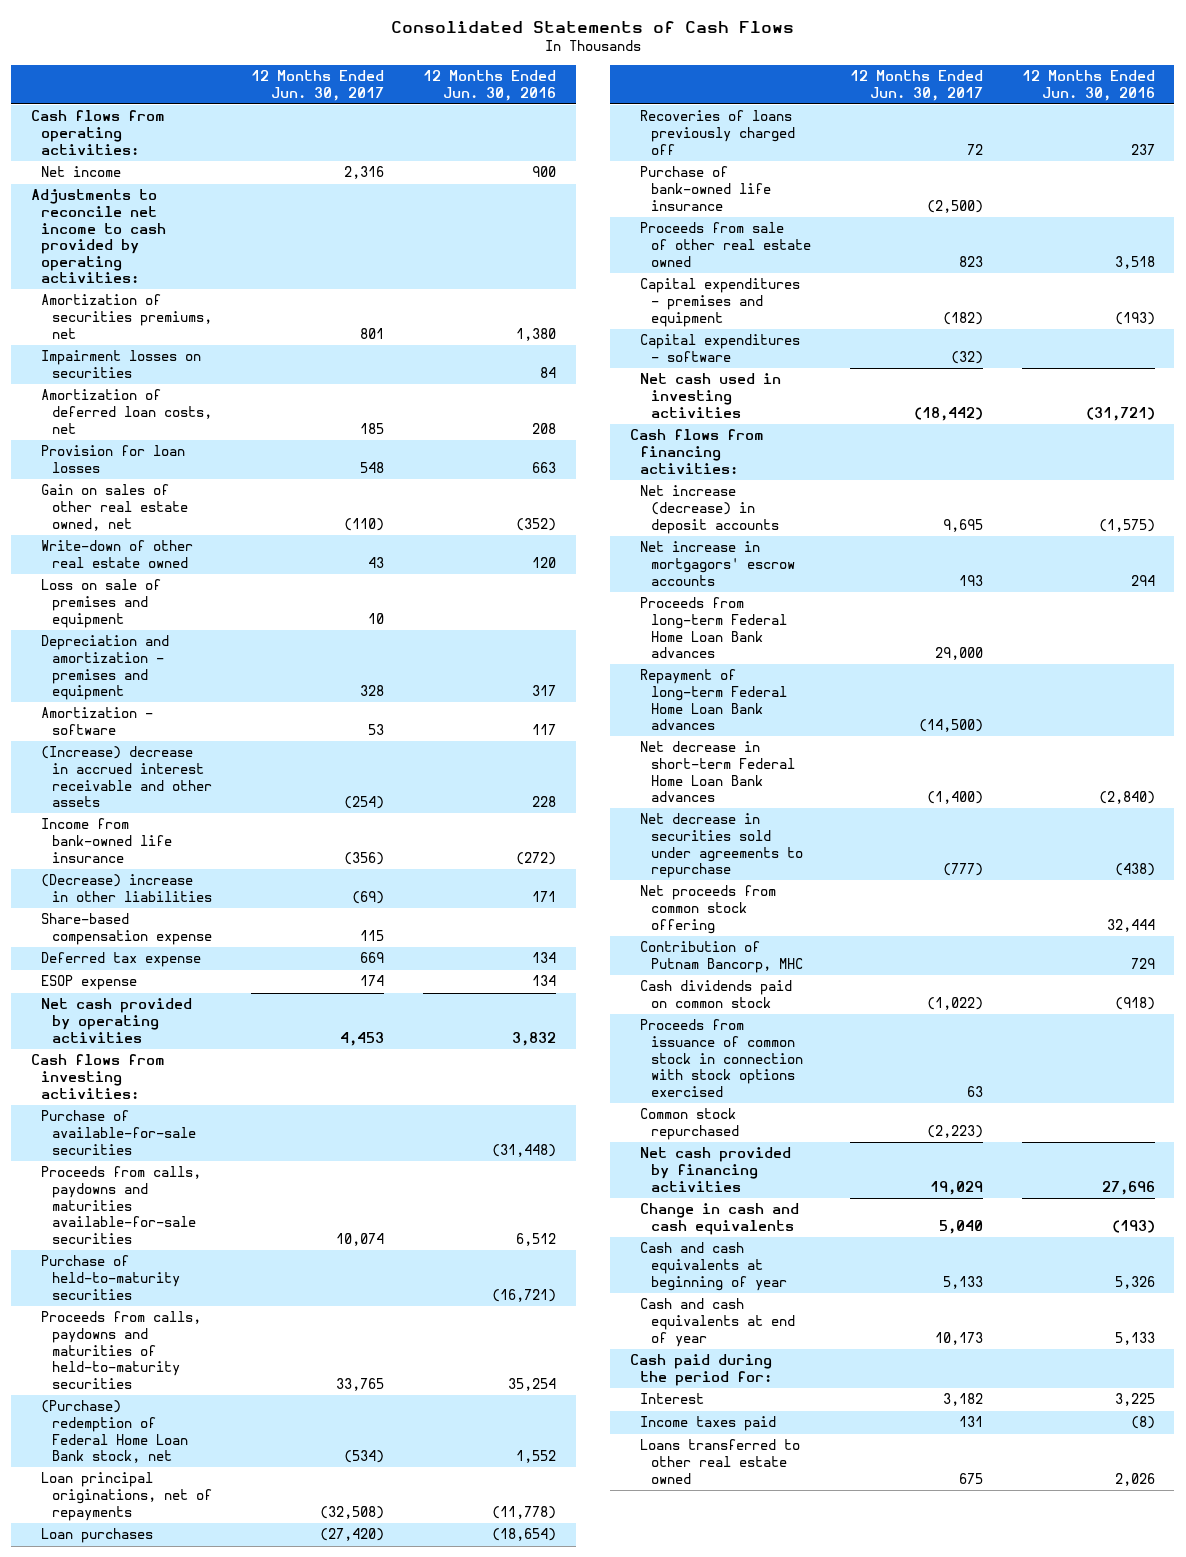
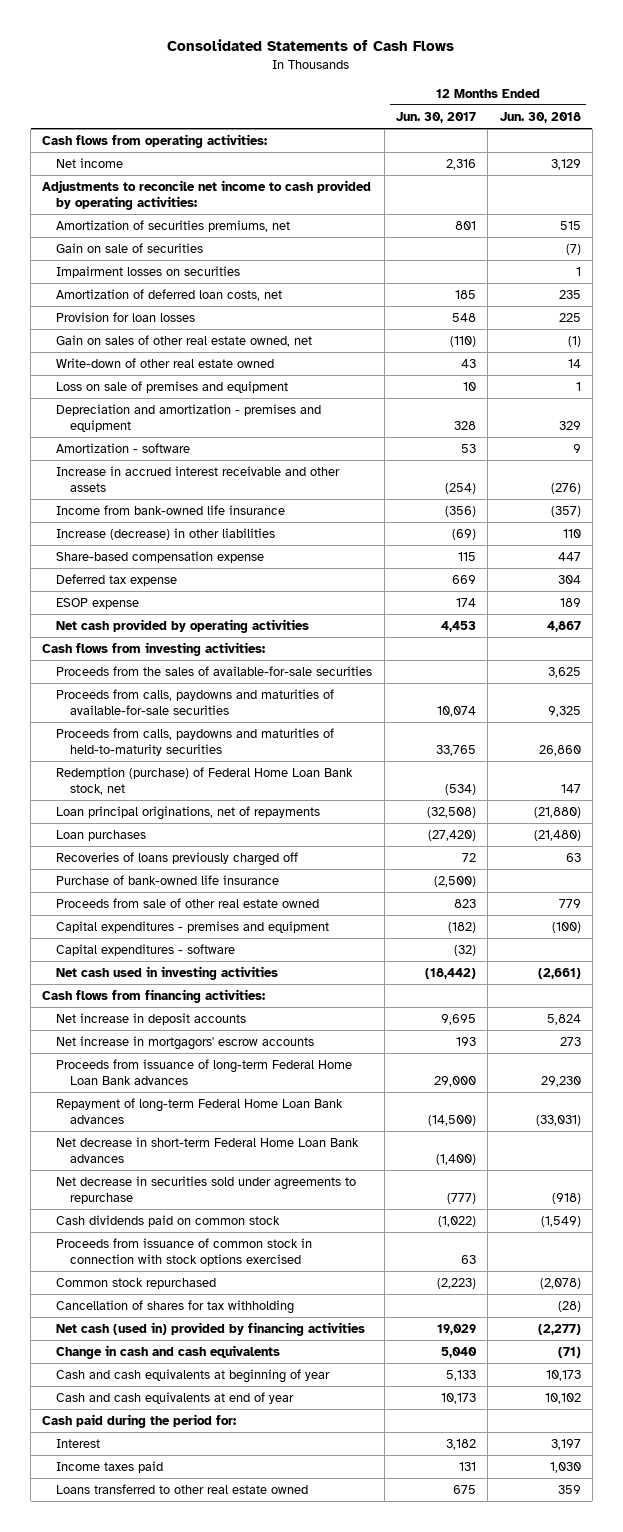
- | 12 Months Ended Jun. 30, 2017 | 12 Months Ended Jun. 30, 2016
+ | 12 Months Ended Jun. 30, 2017 | 12 Months Ended Jun. 30, 2018
+ Gain on sale of securities | | (7)
- (Increase) decrease in accrued interest receivable and other assets | (254) | 228
+ Increase in accrued interest receivable and other assets | (254) | (276)
- (Decrease) increase in other liabilities | (69) | 171
+ Increase (decrease) in other liabilities | (69) | 110
- Purchase of available-for-sale securities | | (31,448)
- Proceeds from calls, paydowns and maturities available-for-sale securities | 10,074 | 6,512
- Purchase of held-to-maturity securities | | (16,721)
+ Proceeds from the sales of available-for-sale securities | | 3,625
+ Proceeds from calls, paydowns and maturities of available-for-sale securities | 10,074 | 9,325
- (Purchase) redemption of Federal Home Loan Bank stock, net | (534) | 1,552
+ Redemption (purchase) of Federal Home Loan Bank stock, net | (534) | 147
- Net increase (decrease) in deposit accounts | 9,695 | (1,575)
+ Net increase in deposit accounts | 9,695 | 5,824
- Proceeds from long-term Federal Home Loan Bank advances | 29,000 |
+ Proceeds from issuance of long-term Federal Home Loan Bank advances | 29,000 | 29,230
- Net proceeds from common stock offering | | 32,444
- Contribution of Putnam Bancorp, MHC | | 729
- Net cash provided by financing activities | 19,029 | 27,696
+ Cancellation of shares for tax withholding | | (28)
+ Net cash (used in) provided by financing activities | 19,029 | (2,277)

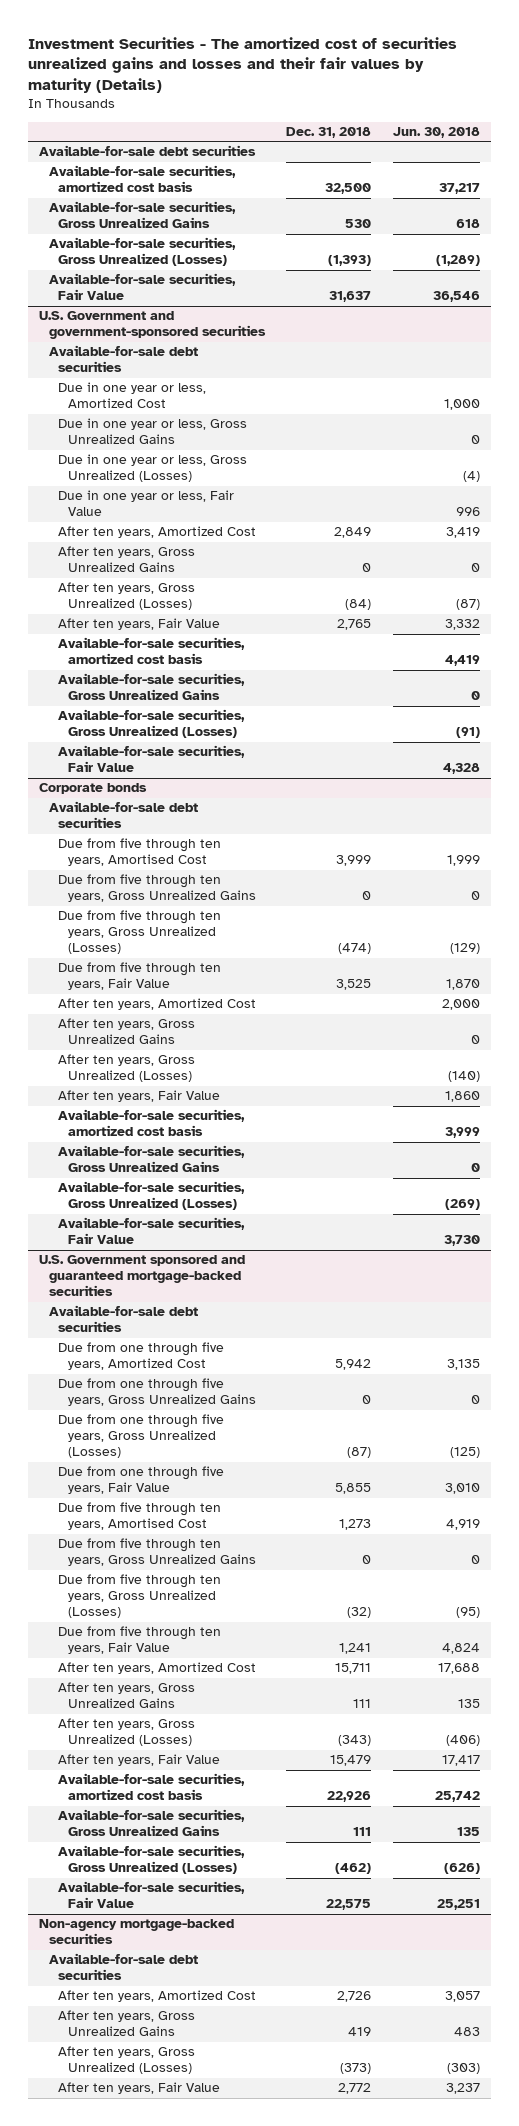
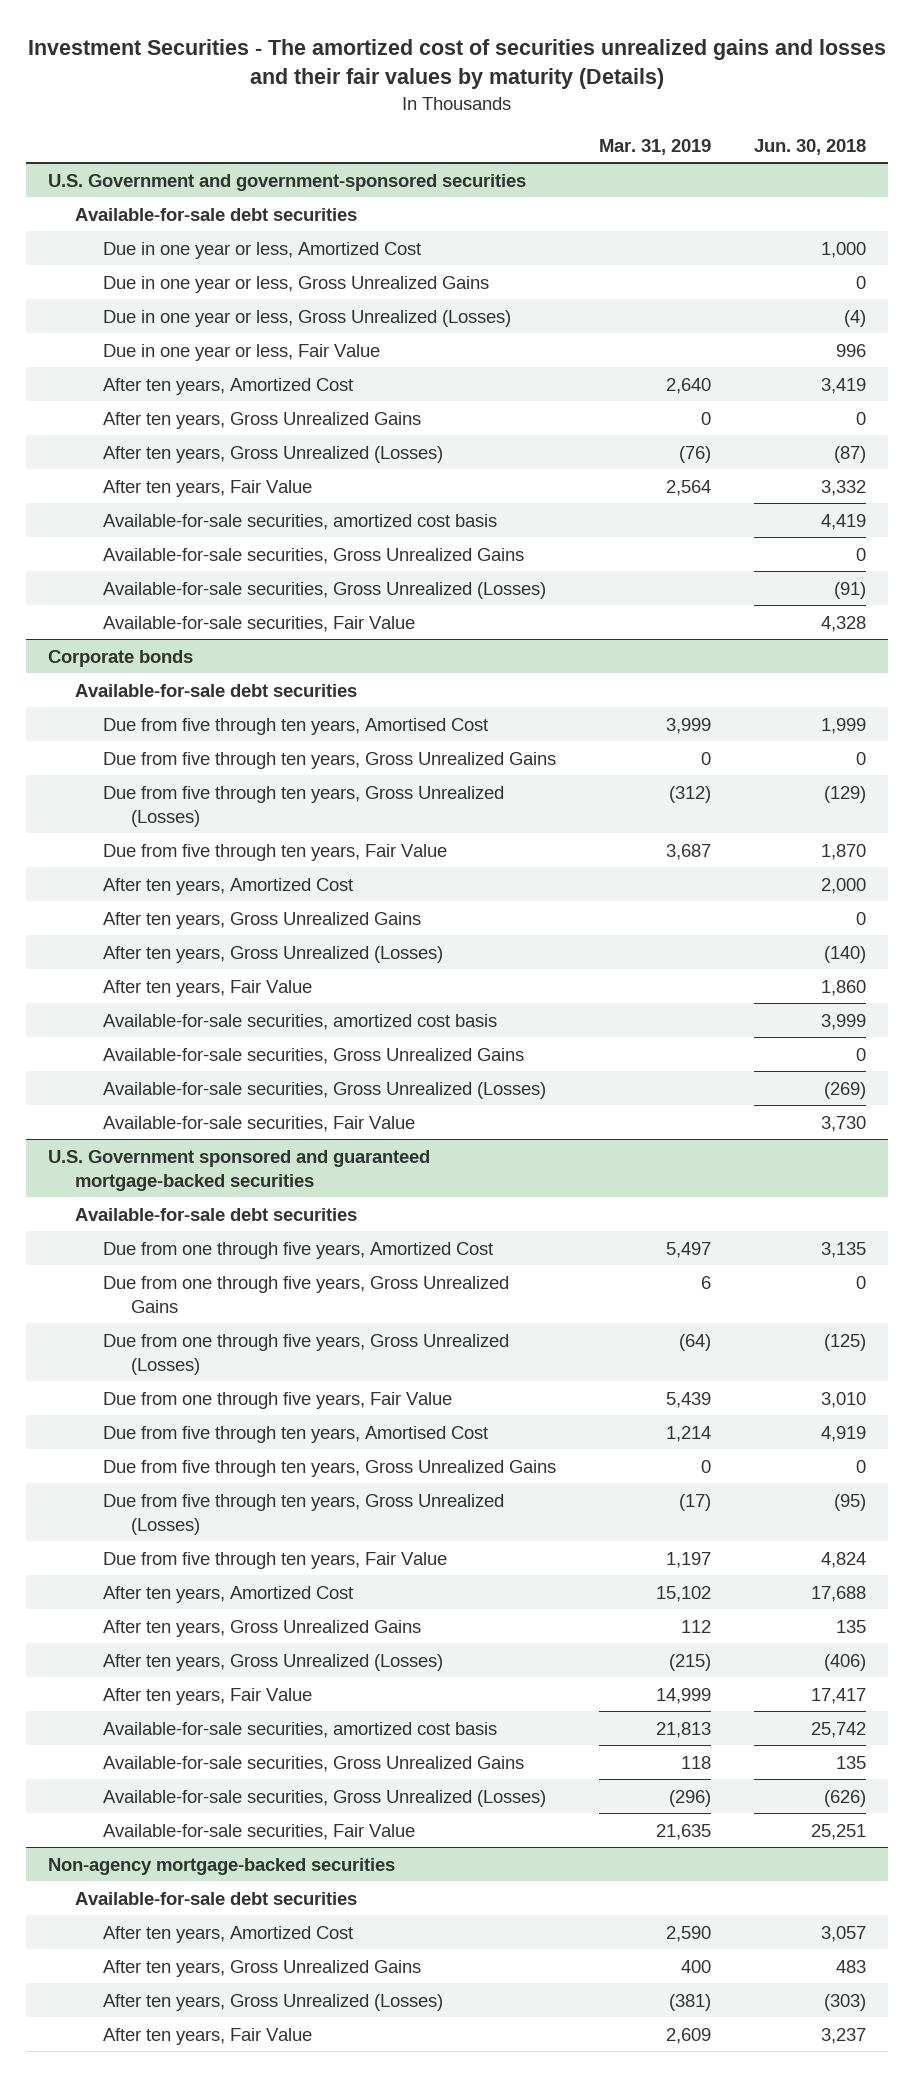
- | Dec. 31, 2018 | Jun. 30, 2018
+ | Mar. 31, 2019 | Jun. 30, 2018
- Available-for-sale debt securities
- Available-for-sale securities, amortized cost basis | 32,500 | 37,217
- Available-for-sale securities, Gross Unrealized Gains | 530 | 618
- Available-for-sale securities, Gross Unrealized (Losses) | (1,393) | (1,289)
- Available-for-sale securities, Fair Value | 31,637 | 36,546

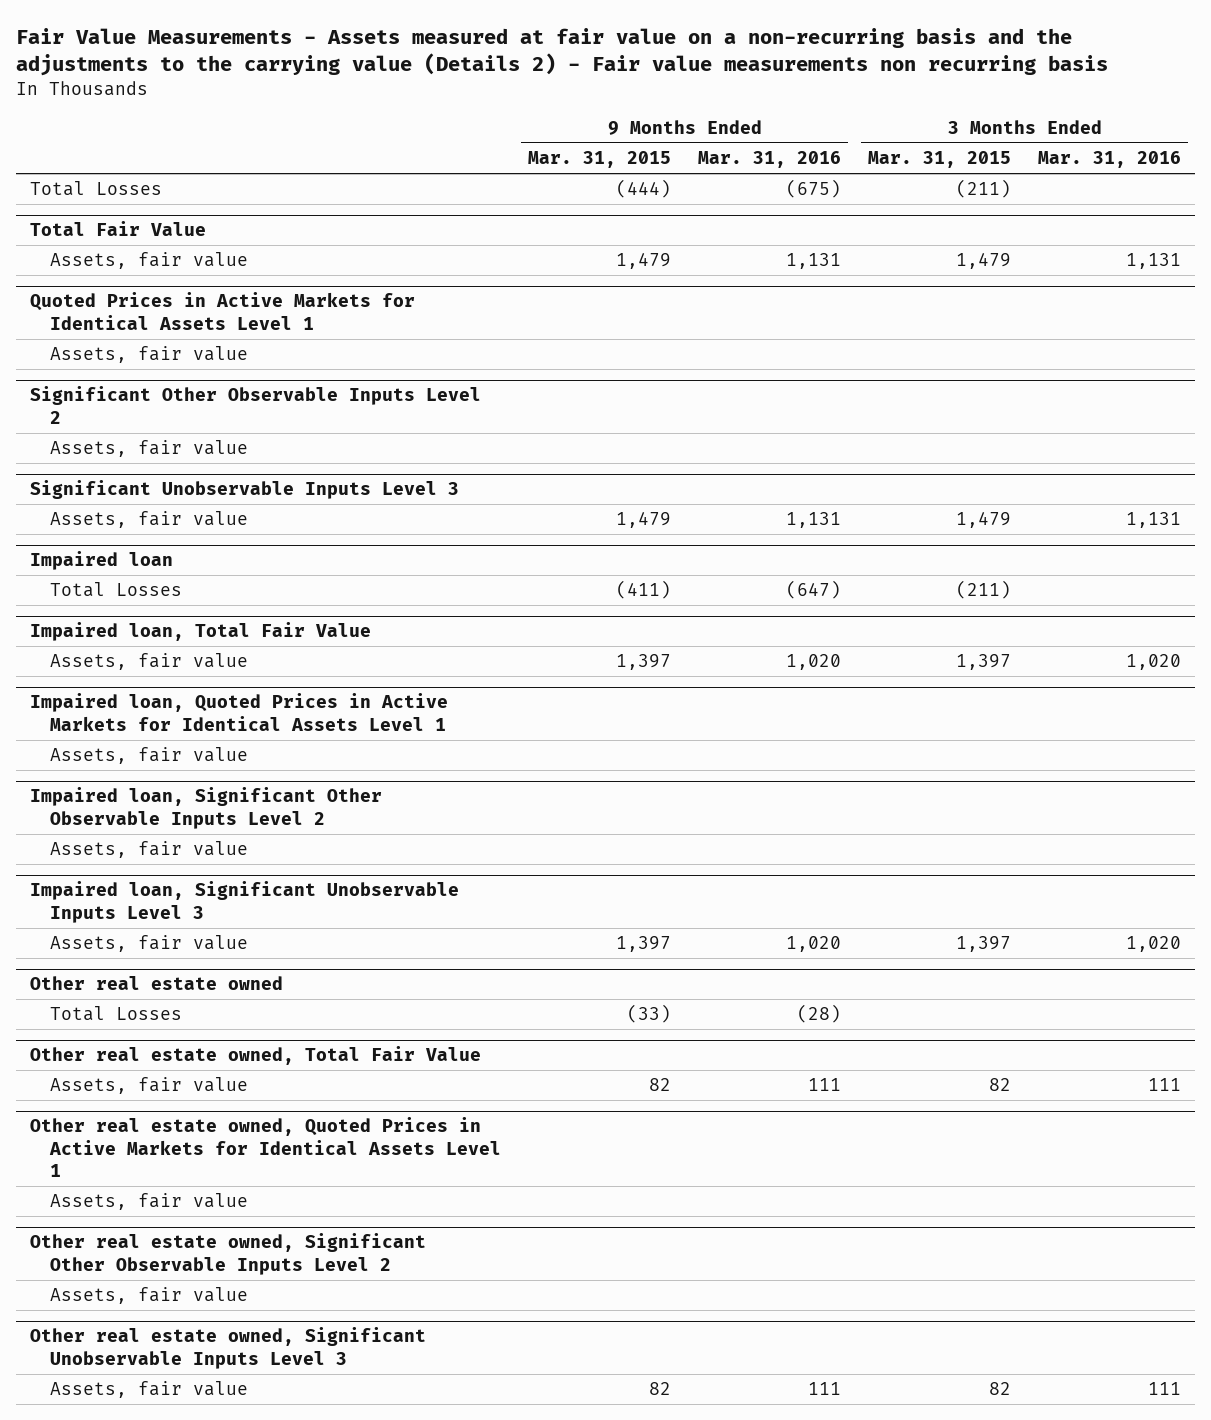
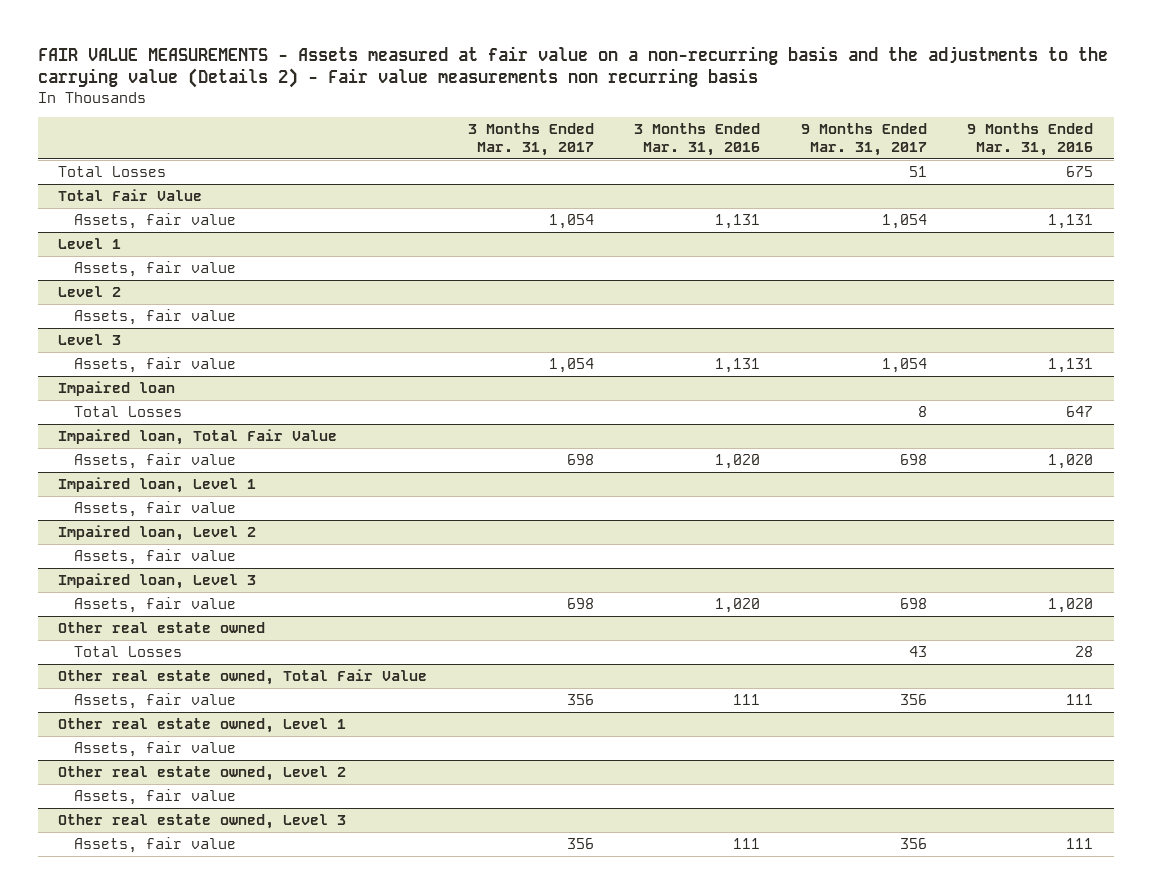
- Fair Value Measurements - Assets measured at fair value on a non-recurring basis and the adjustments to the carrying value (Details 2) - Fair value measurements non recurring basis
+ FAIR VALUE MEASUREMENTS - Assets measured at fair value on a non-recurring basis and the adjustments to the carrying value (Details 2) - Fair value measurements non recurring basis
- | 9 Months Ended Mar. 31, 2015 | 9 Months Ended Mar. 31, 2016 | 3 Months Ended Mar. 31, 2015 | 3 Months Ended Mar. 31, 2016
+ | 3 Months Ended Mar. 31, 2017 | 3 Months Ended Mar. 31, 2016 | 9 Months Ended Mar. 31, 2017 | 9 Months Ended Mar. 31, 2016
- Total Losses | (444) | (675) | (211) |
+ Total Losses | | | 51 | 675
- Quoted Prices in Active Markets for Identical Assets Level 1
+ Level 1
- Significant Other Observable Inputs Level 2
+ Level 2
- Significant Unobservable Inputs Level 3
+ Level 3
@ Impaired loan
- Total Losses | (411) | (647) | (211) |
+ Total Losses | | | 8 | 647
- Impaired loan, Quoted Prices in Active Markets for Identical Assets Level 1
+ Impaired loan, Level 1
- Impaired loan, Significant Other Observable Inputs Level 2
+ Impaired loan, Level 2
- Impaired loan, Significant Unobservable Inputs Level 3
+ Impaired loan, Level 3
@ Other real estate owned
- Total Losses | (33) | (28) | |
+ Total Losses | | | 43 | 28
- Other real estate owned, Quoted Prices in Active Markets for Identical Assets Level 1
+ Other real estate owned, Level 1
- Other real estate owned, Significant Other Observable Inputs Level 2
+ Other real estate owned, Level 2
- Other real estate owned, Significant Unobservable Inputs Level 3
+ Other real estate owned, Level 3

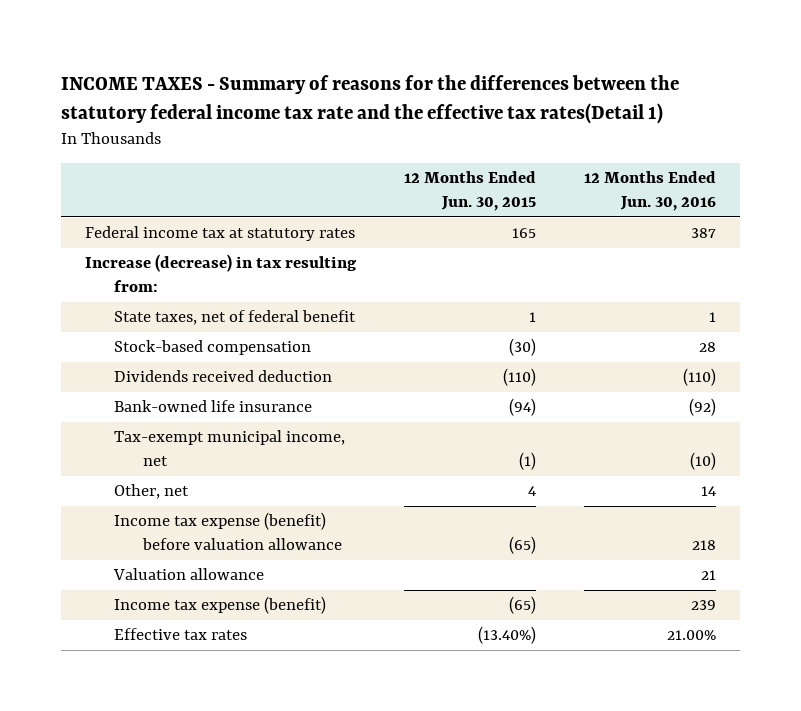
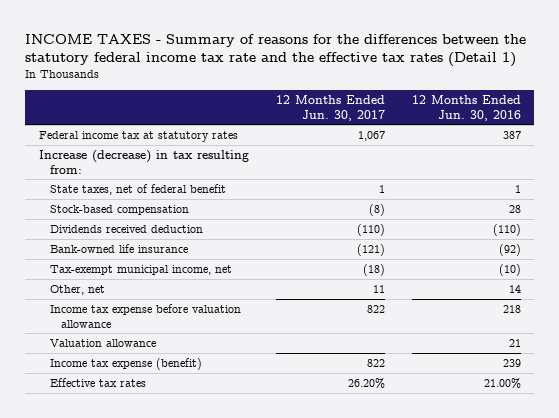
- INCOME TAXES - Summary of reasons for the differences between the statutory federal income tax rate and the effective tax rates(Detail 1)
+ INCOME TAXES - Summary of reasons for the differences between the statutory federal income tax rate and the effective tax rates (Detail 1)
- | 12 Months Ended Jun. 30, 2015 | 12 Months Ended Jun. 30, 2016
+ | 12 Months Ended Jun. 30, 2017 | 12 Months Ended Jun. 30, 2016
- Income tax expense (benefit) before valuation allowance | (65) | 218
+ Income tax expense before valuation allowance | 822 | 218

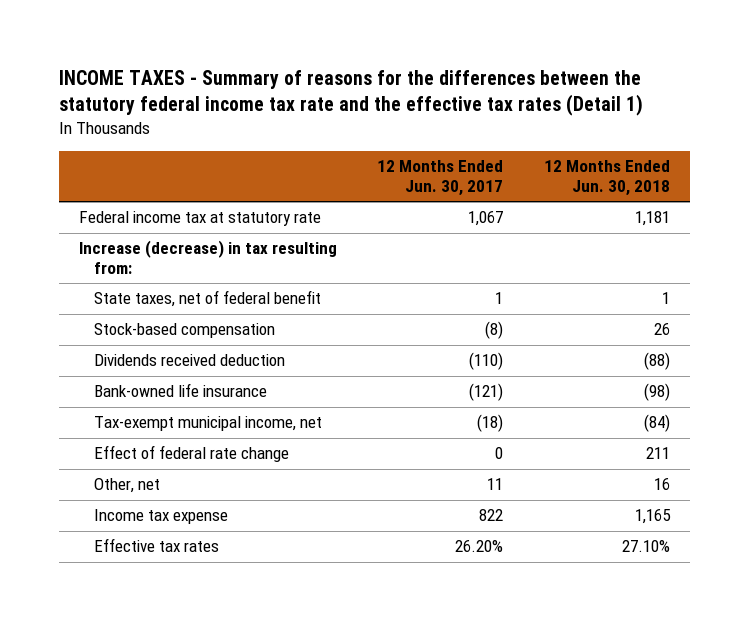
- | 12 Months Ended Jun. 30, 2017 | 12 Months Ended Jun. 30, 2016
+ | 12 Months Ended Jun. 30, 2017 | 12 Months Ended Jun. 30, 2018
- Federal income tax at statutory rates | 1,067 | 387
+ Federal income tax at statutory rate | 1,067 | 1,181
+ Effect of federal rate change | 0 | 211
- Income tax expense before valuation allowance | 822 | 218
- Valuation allowance | | 21
- Income tax expense (benefit) | 822 | 239
+ Income tax expense | 822 | 1,165

